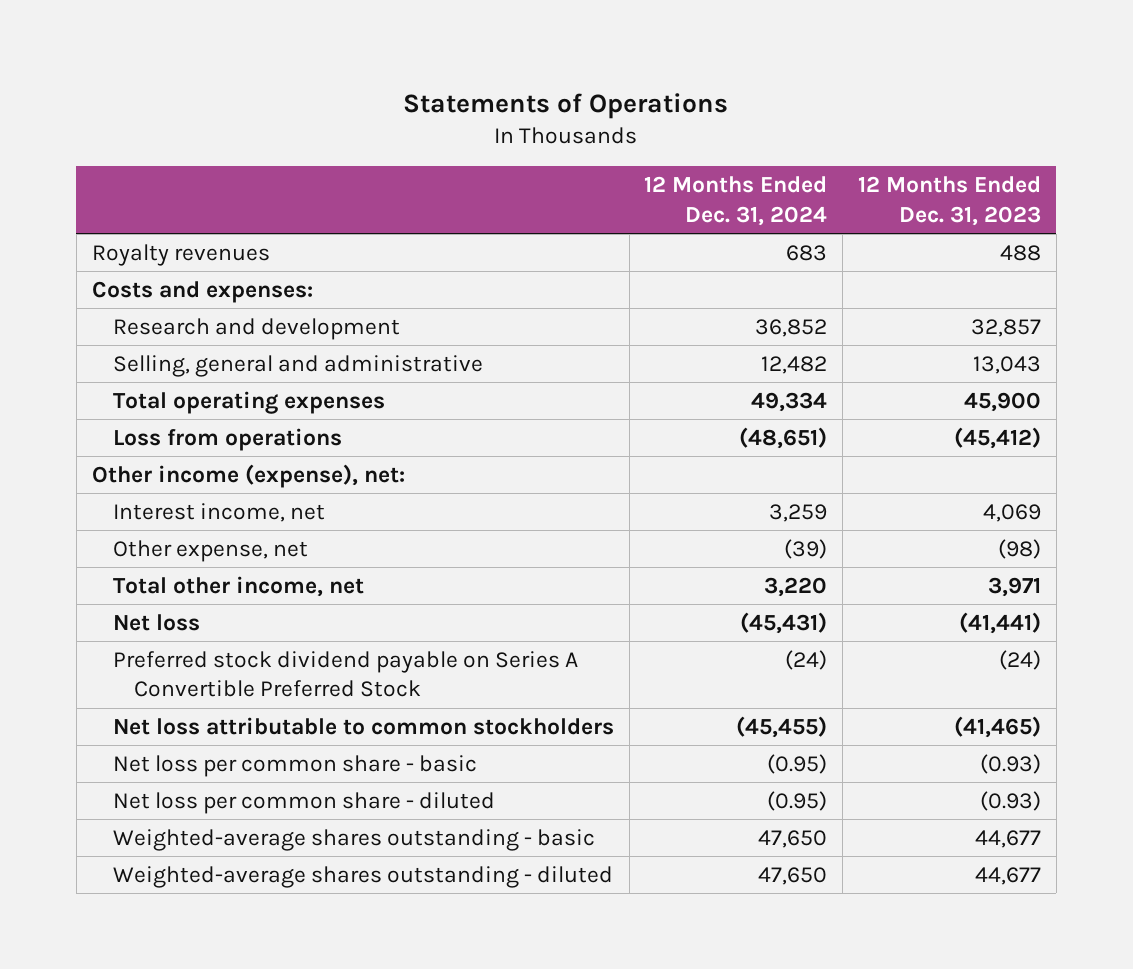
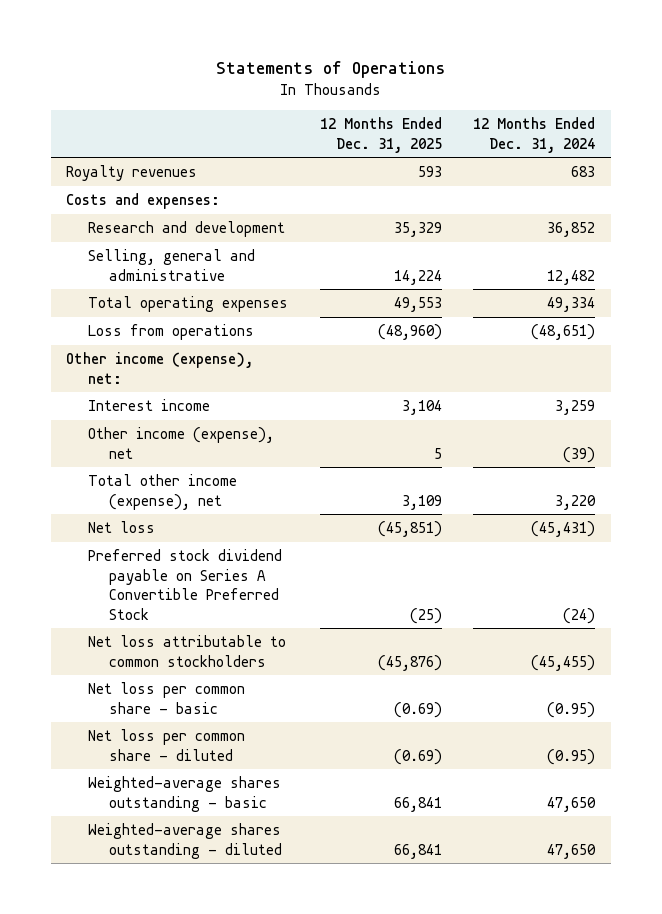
- | 12 Months Ended Dec. 31, 2024 | 12 Months Ended Dec. 31, 2023
+ | 12 Months Ended Dec. 31, 2025 | 12 Months Ended Dec. 31, 2024
- Interest income, net | 3,259 | 4,069
- Other expense, net | (39) | (98)
- Total other income, net | 3,220 | 3,971
+ Interest income | 3,104 | 3,259
+ Other income (expense), net | 5 | (39)
+ Total other income (expense), net | 3,109 | 3,220

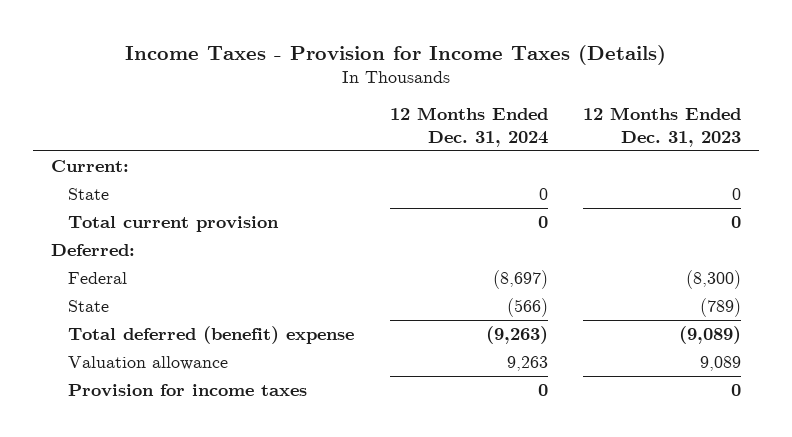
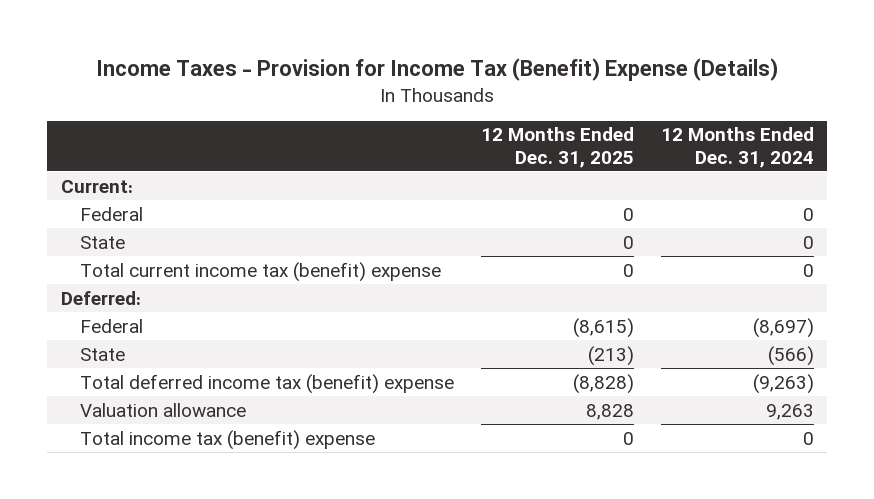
- Income Taxes - Provision for Income Taxes (Details)
+ Income Taxes - Provision for Income Tax (Benefit) Expense (Details)
- | 12 Months Ended Dec. 31, 2024 | 12 Months Ended Dec. 31, 2023
+ | 12 Months Ended Dec. 31, 2025 | 12 Months Ended Dec. 31, 2024
+ Federal | 0 | 0
- Total current provision | 0 | 0
+ Total current income tax (benefit) expense | 0 | 0
- Total deferred (benefit) expense | (9,263) | (9,089)
+ Total deferred income tax (benefit) expense | (8,828) | (9,263)
- Provision for income taxes | 0 | 0
+ Total income tax (benefit) expense | 0 | 0

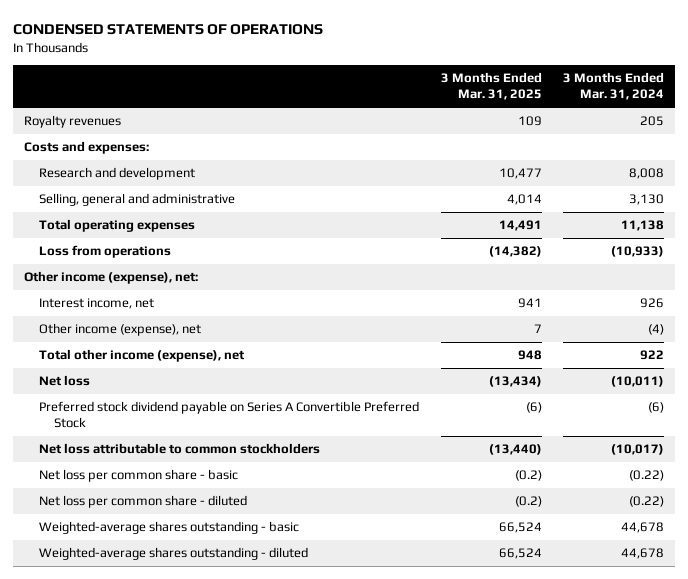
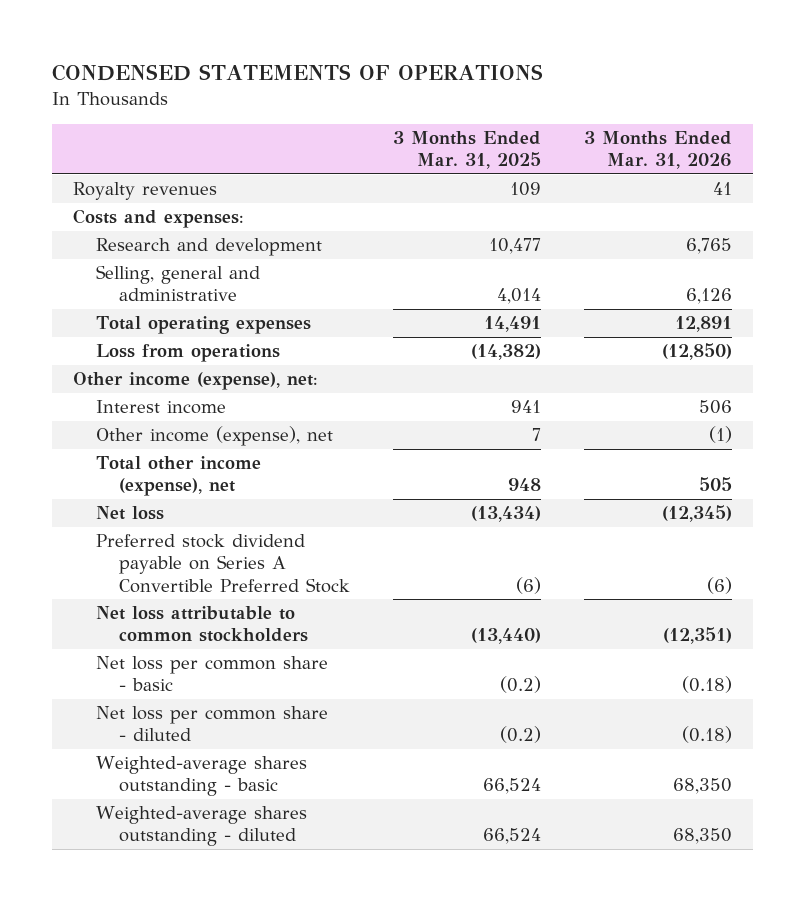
- | 3 Months Ended Mar. 31, 2025 | 3 Months Ended Mar. 31, 2024
+ | 3 Months Ended Mar. 31, 2025 | 3 Months Ended Mar. 31, 2026
- Interest income, net | 941 | 926
+ Interest income | 941 | 506

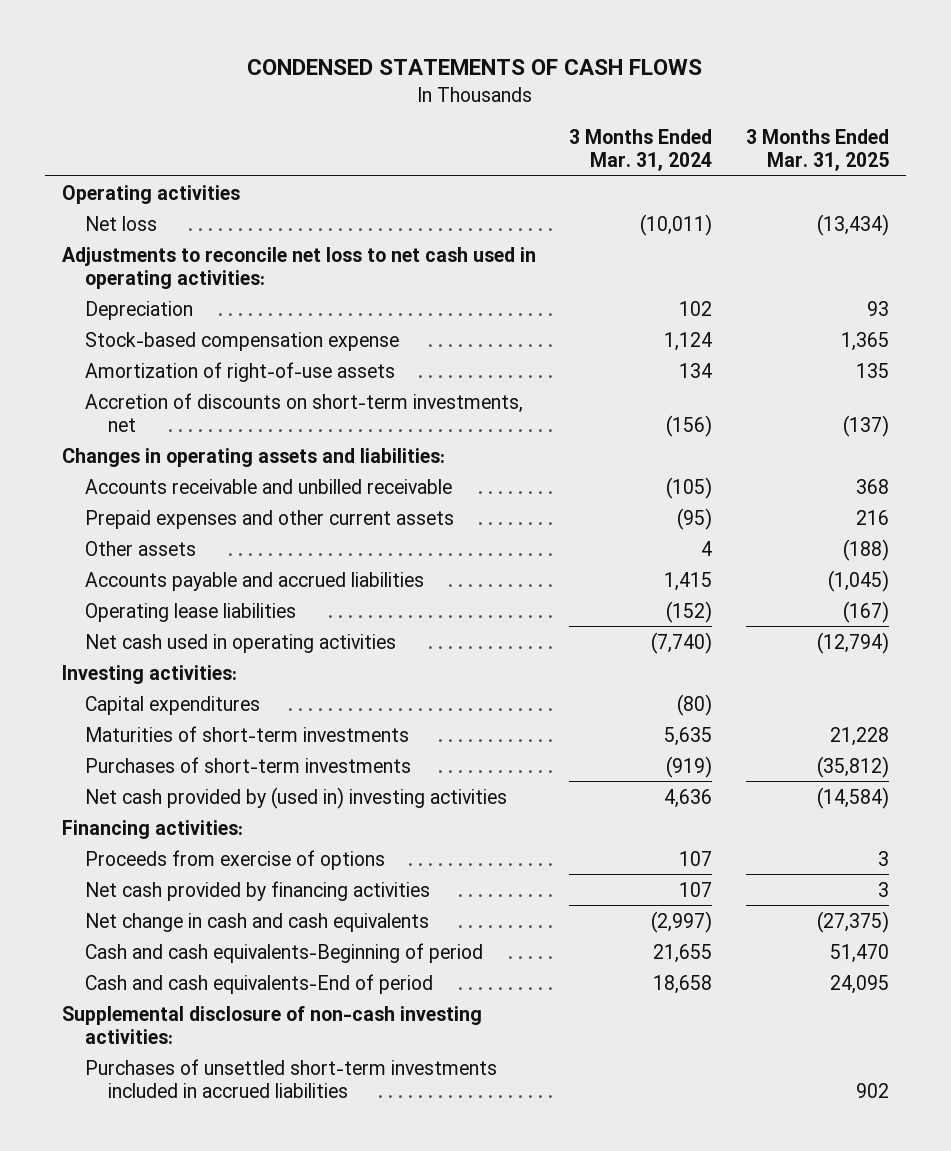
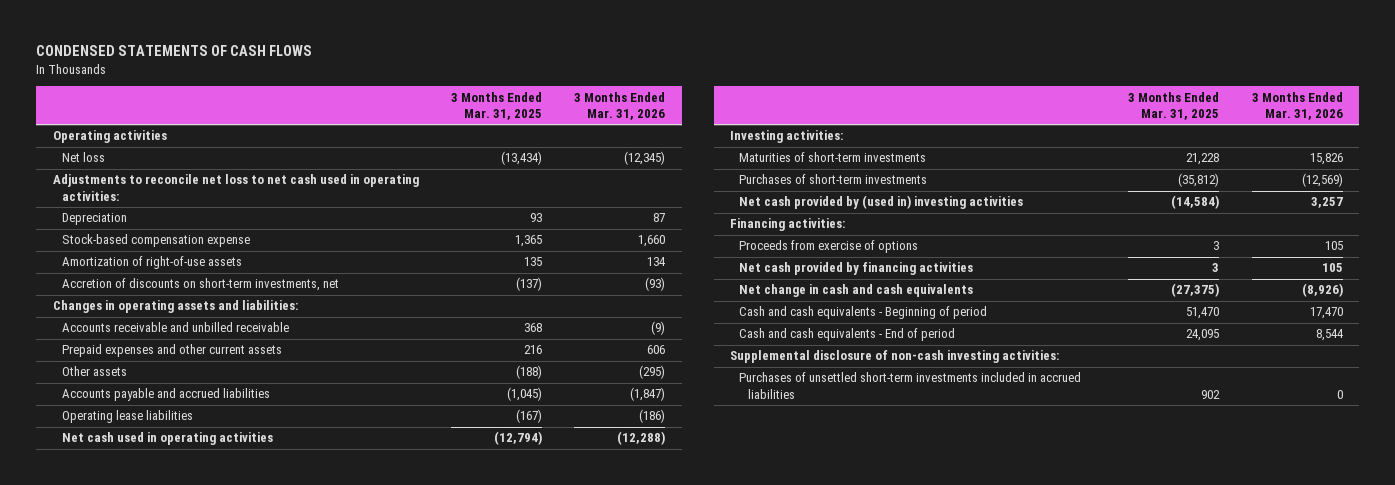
- | 3 Months Ended Mar. 31, 2024 | 3 Months Ended Mar. 31, 2025
+ | 3 Months Ended Mar. 31, 2025 | 3 Months Ended Mar. 31, 2026
- Capital expenditures | (80) |
- Cash and cash equivalents-Beginning of period | 21,655 | 51,470
- Cash and cash equivalents-End of period | 18,658 | 24,095
+ Cash and cash equivalents - Beginning of period | 51,470 | 17,470
+ Cash and cash equivalents - End of period | 24,095 | 8,544

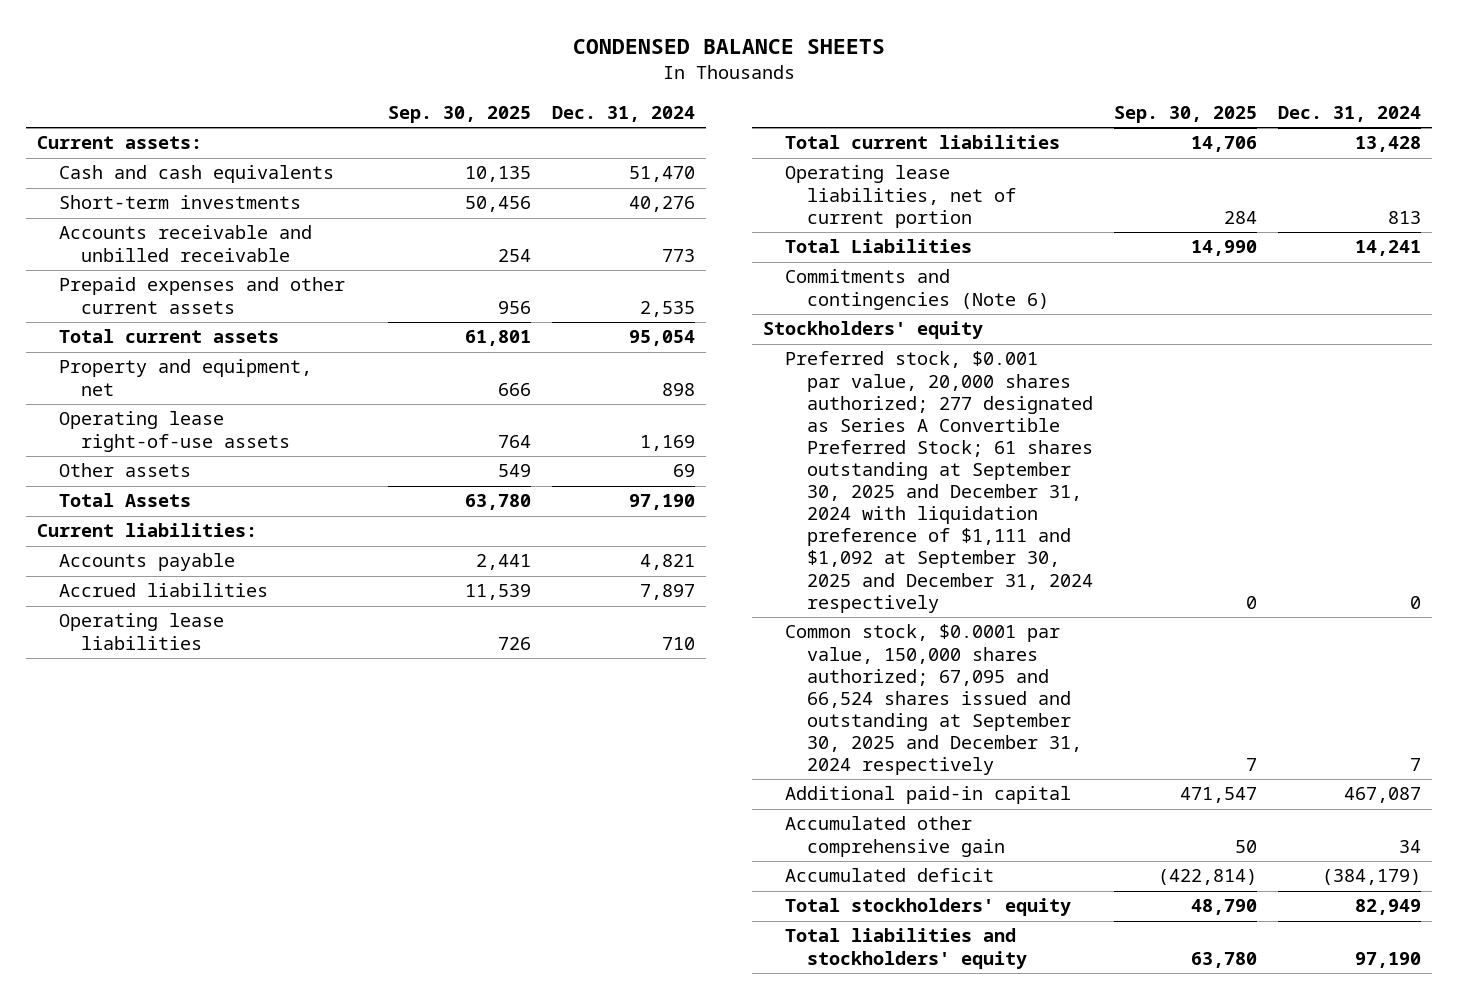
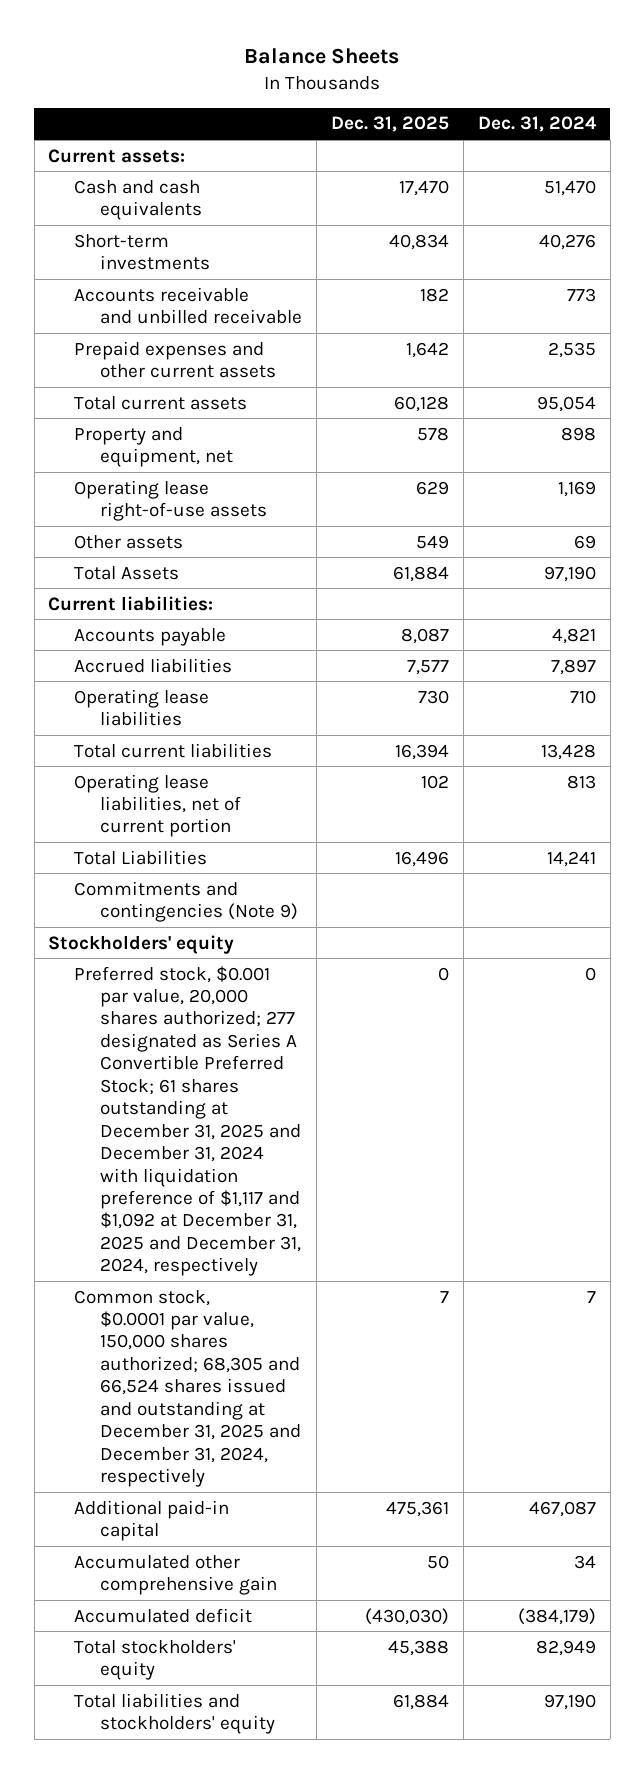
- CONDENSED BALANCE SHEETS
+ Balance Sheets
- | Sep. 30, 2025 | Dec. 31, 2024
+ | Dec. 31, 2025 | Dec. 31, 2024
- Commitments and contingencies (Note 6)
+ Commitments and contingencies (Note 9)
- Preferred stock, $0.001 par value, 20,000 shares authorized; 277 designated as Series A Convertible Preferred Stock; 61 shares outstanding at September 30, 2025 and December 31, 2024 with liquidation preference of $1,111 and $1,092 at September 30, 2025 and December 31, 2024 respectively | 0 | 0
- Common stock, $0.0001 par value, 150,000 shares authorized; 67,095 and 66,524 shares issued and outstanding at September 30, 2025 and December 31, 2024 respectively | 7 | 7
+ Preferred stock, $0.001 par value, 20,000 shares authorized; 277 designated as Series A Convertible Preferred Stock; 61 shares outstanding at December 31, 2025 and December 31, 2024 with liquidation preference of $1,117 and $1,092 at December 31, 2025 and December 31, 2024, respectively | 0 | 0
+ Common stock, $0.0001 par value, 150,000 shares authorized; 68,305 and 66,524 shares issued and outstanding at December 31, 2025 and December 31, 2024, respectively | 7 | 7

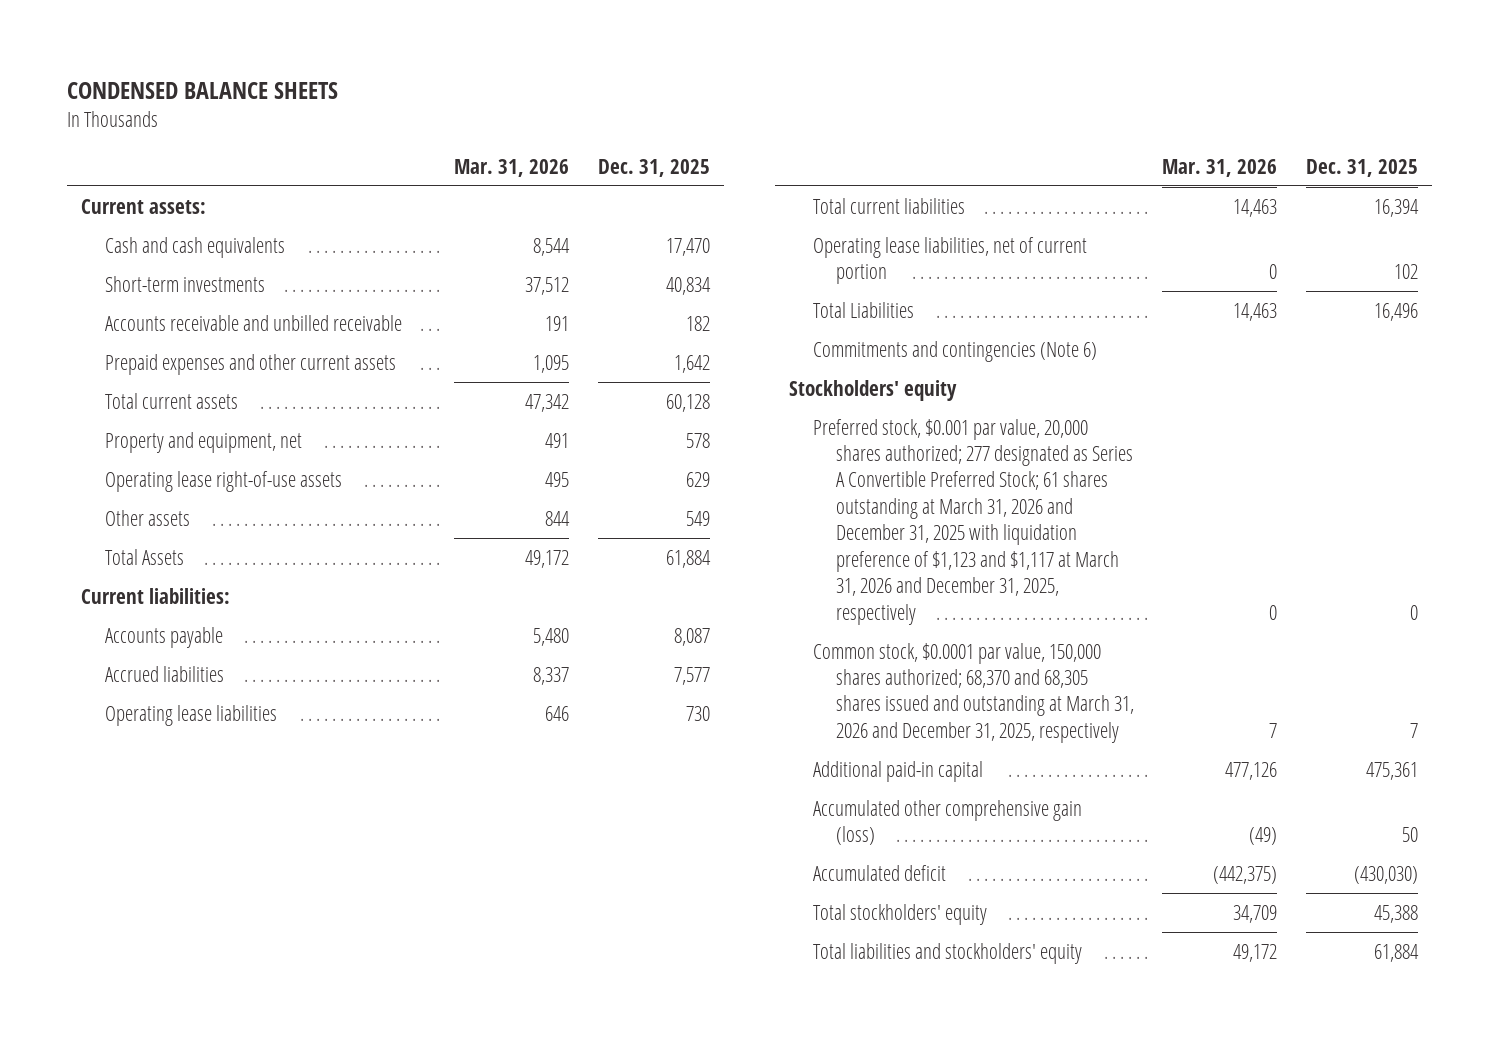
- Balance Sheets
+ CONDENSED BALANCE SHEETS
- | Dec. 31, 2025 | Dec. 31, 2024
+ | Mar. 31, 2026 | Dec. 31, 2025
- Commitments and contingencies (Note 9)
+ Commitments and contingencies (Note 6)
- Preferred stock, $0.001 par value, 20,000 shares authorized; 277 designated as Series A Convertible Preferred Stock; 61 shares outstanding at December 31, 2025 and December 31, 2024 with liquidation preference of $1,117 and $1,092 at December 31, 2025 and December 31, 2024, respectively | 0 | 0
- Common stock, $0.0001 par value, 150,000 shares authorized; 68,305 and 66,524 shares issued and outstanding at December 31, 2025 and December 31, 2024, respectively | 7 | 7
+ Preferred stock, $0.001 par value, 20,000 shares authorized; 277 designated as Series A Convertible Preferred Stock; 61 shares outstanding at March 31, 2026 and December 31, 2025 with liquidation preference of $1,123 and $1,117 at March 31, 2026 and December 31, 2025, respectively | 0 | 0
+ Common stock, $0.0001 par value, 150,000 shares authorized; 68,370 and 68,305 shares issued and outstanding at March 31, 2026 and December 31, 2025, respectively | 7 | 7
- Accumulated other comprehensive gain | 50 | 34
+ Accumulated other comprehensive gain (loss) | (49) | 50

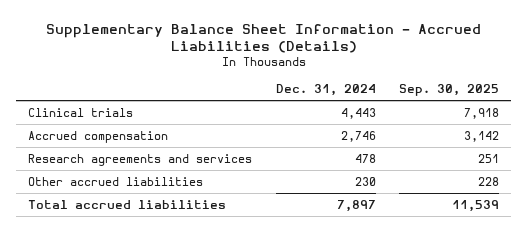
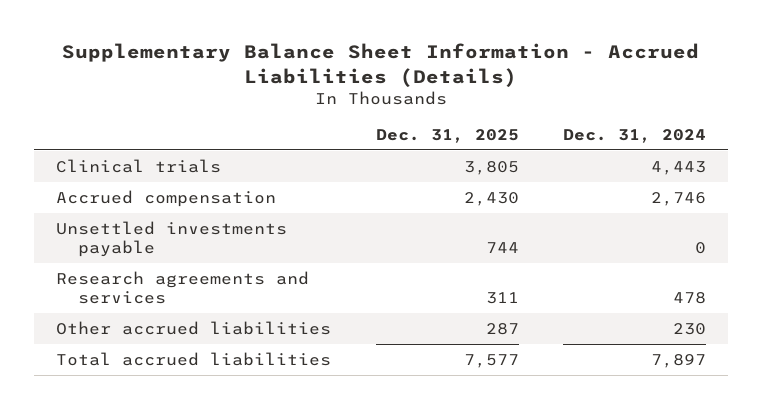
- | Dec. 31, 2024 | Sep. 30, 2025
+ | Dec. 31, 2025 | Dec. 31, 2024
+ Unsettled investments payable | 744 | 0

